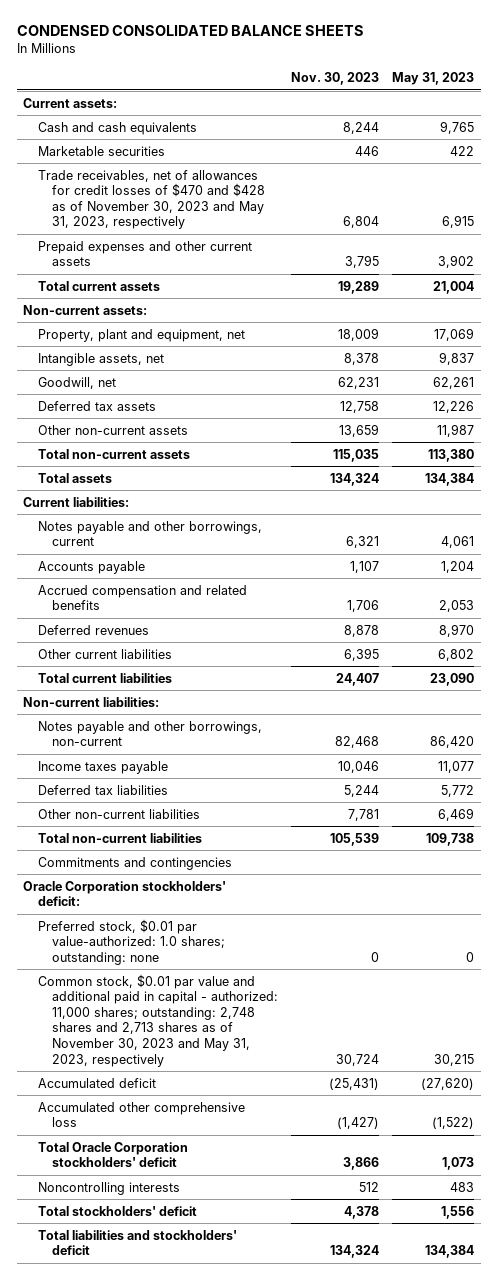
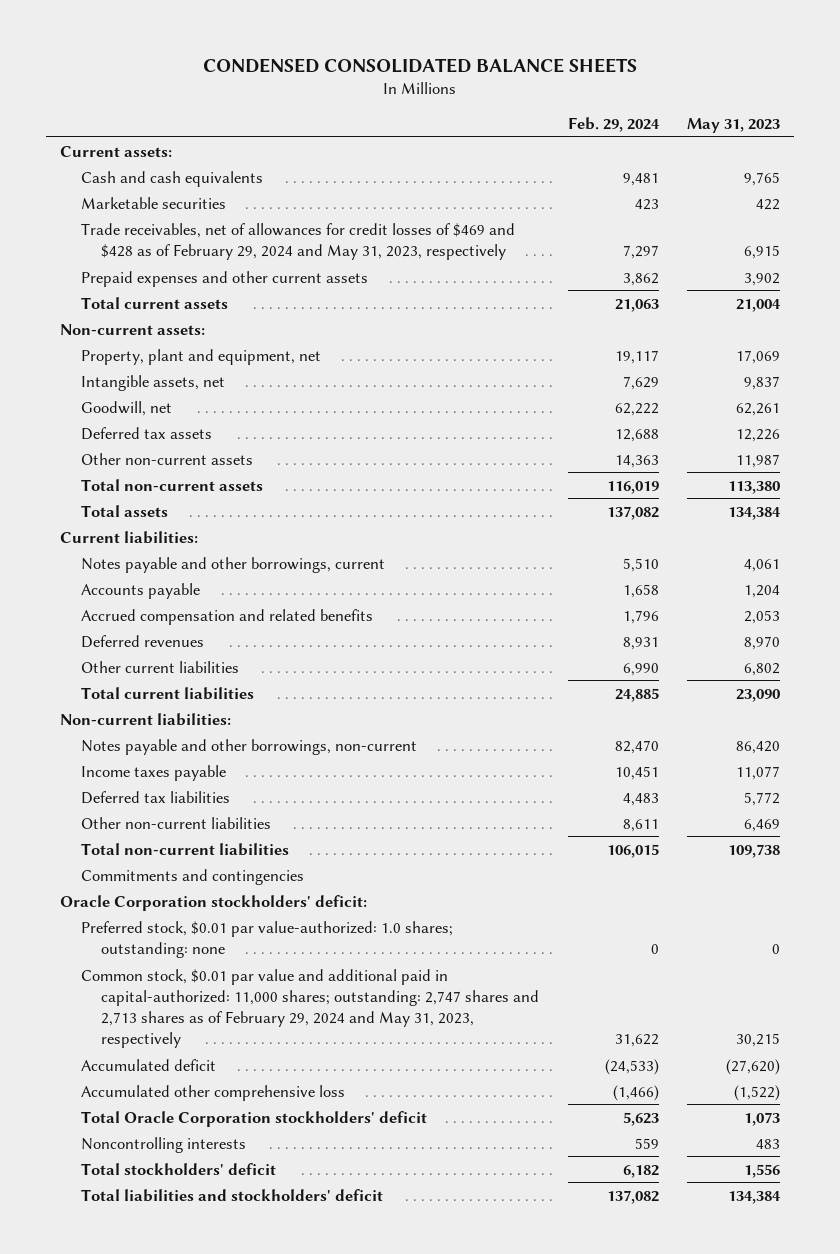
- | Nov. 30, 2023 | May 31, 2023
+ | Feb. 29, 2024 | May 31, 2023
- Trade receivables, net of allowances for credit losses of $470 and $428 as of November 30, 2023 and May 31, 2023, respectively | 6,804 | 6,915
+ Trade receivables, net of allowances for credit losses of $469 and $428 as of February 29, 2024 and May 31, 2023, respectively | 7,297 | 6,915
- Common stock, $0.01 par value and additional paid in capital - authorized: 11,000 shares; outstanding: 2,748 shares and 2,713 shares as of November 30, 2023 and May 31, 2023, respectively | 30,724 | 30,215
+ Common stock, $0.01 par value and additional paid in capital-authorized: 11,000 shares; outstanding: 2,747 shares and 2,713 shares as of February 29, 2024 and May 31, 2023, respectively | 31,622 | 30,215

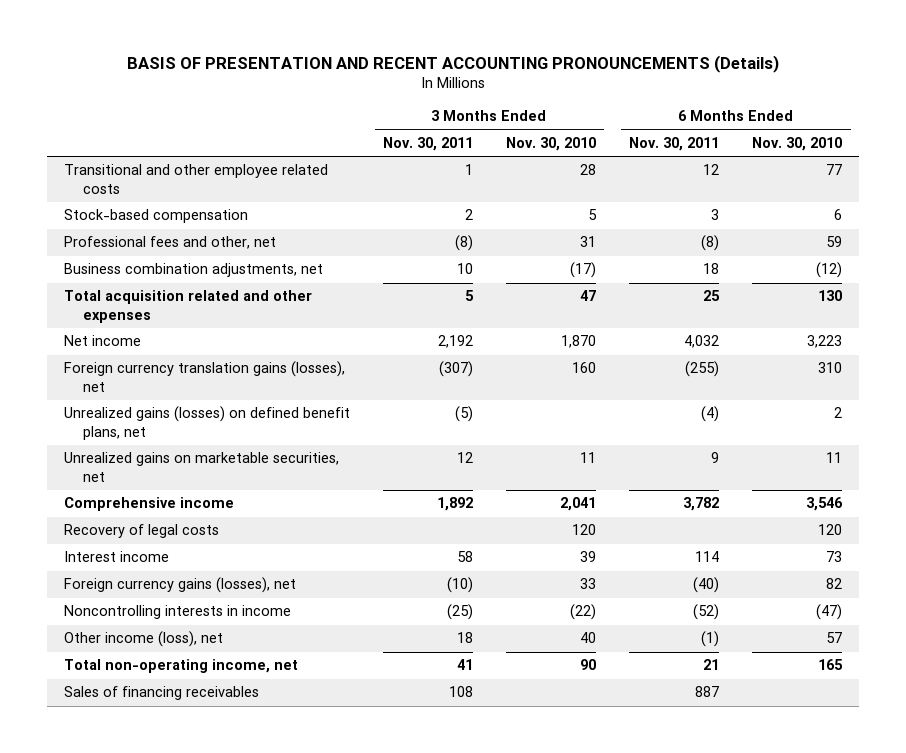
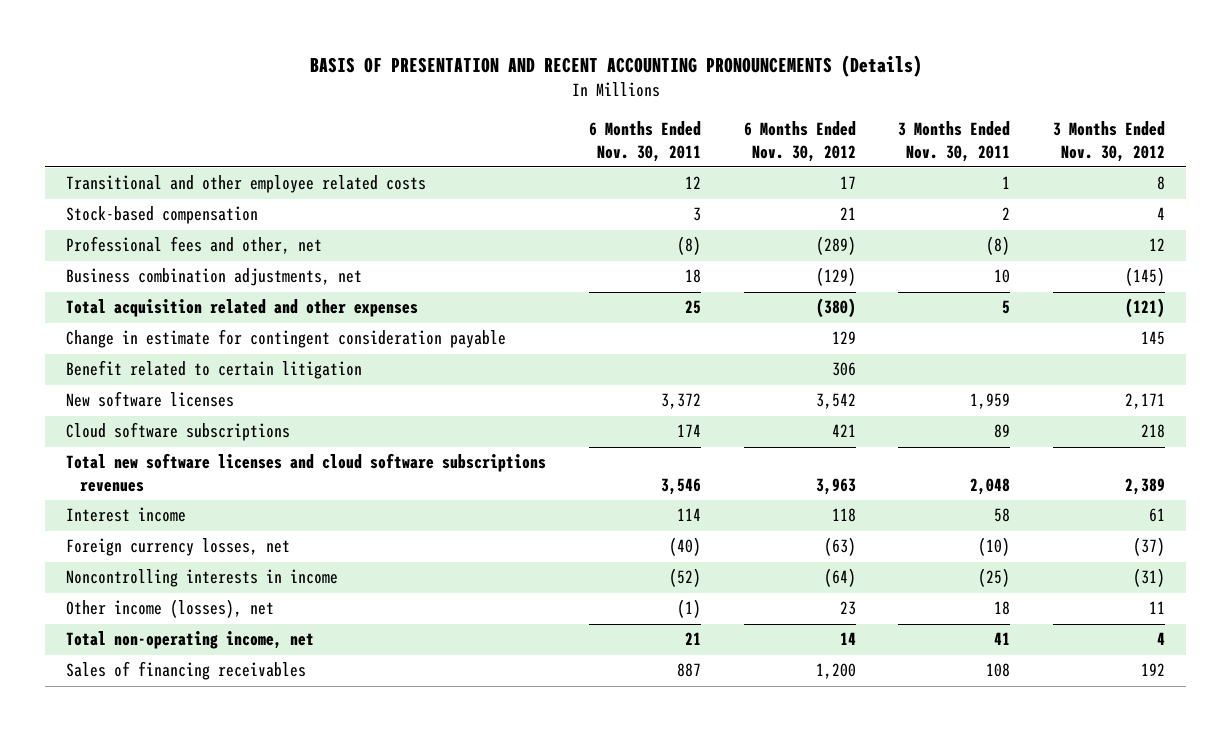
- | 3 Months Ended Nov. 30, 2011 | 3 Months Ended Nov. 30, 2010 | 6 Months Ended Nov. 30, 2011 | 6 Months Ended Nov. 30, 2010
+ | 6 Months Ended Nov. 30, 2011 | 6 Months Ended Nov. 30, 2012 | 3 Months Ended Nov. 30, 2011 | 3 Months Ended Nov. 30, 2012
- Net income | 2,192 | 1,870 | 4,032 | 3,223
- Foreign currency translation gains (losses), net | (307) | 160 | (255) | 310
- Unrealized gains (losses) on defined benefit plans, net | (5) | | (4) | 2
- Unrealized gains on marketable securities, net | 12 | 11 | 9 | 11
- Comprehensive income | 1,892 | 2,041 | 3,782 | 3,546
- Recovery of legal costs | | 120 | | 120
+ Change in estimate for contingent consideration payable | | 129 | | 145
+ Benefit related to certain litigation | | 306 | |
+ New software licenses | 3,372 | 3,542 | 1,959 | 2,171
+ Cloud software subscriptions | 174 | 421 | 89 | 218
+ Total new software licenses and cloud software subscriptions revenues | 3,546 | 3,963 | 2,048 | 2,389
- Foreign currency gains (losses), net | (10) | 33 | (40) | 82
+ Foreign currency losses, net | (40) | (63) | (10) | (37)
- Other income (loss), net | 18 | 40 | (1) | 57
+ Other income (losses), net | (1) | 23 | 18 | 11

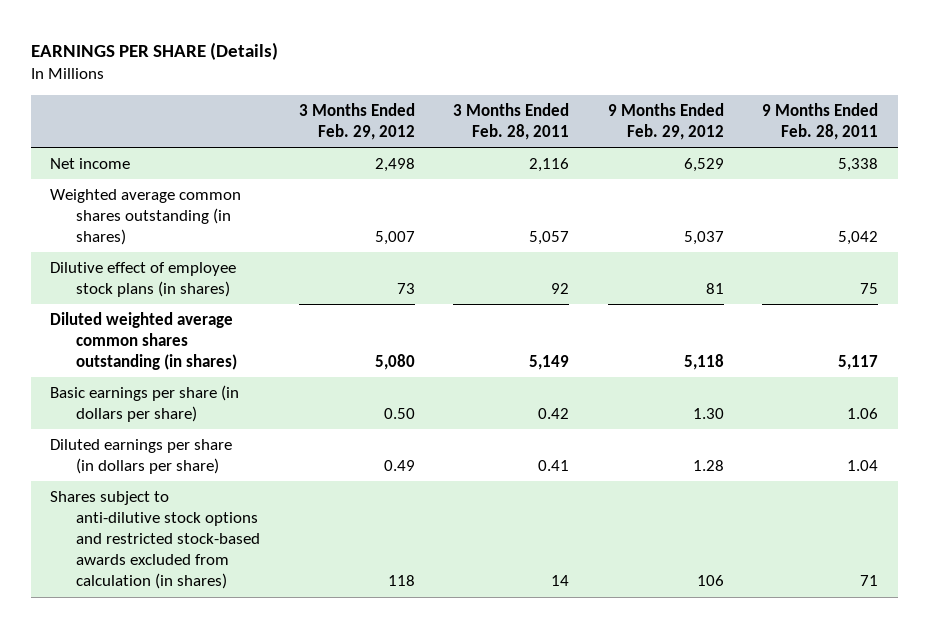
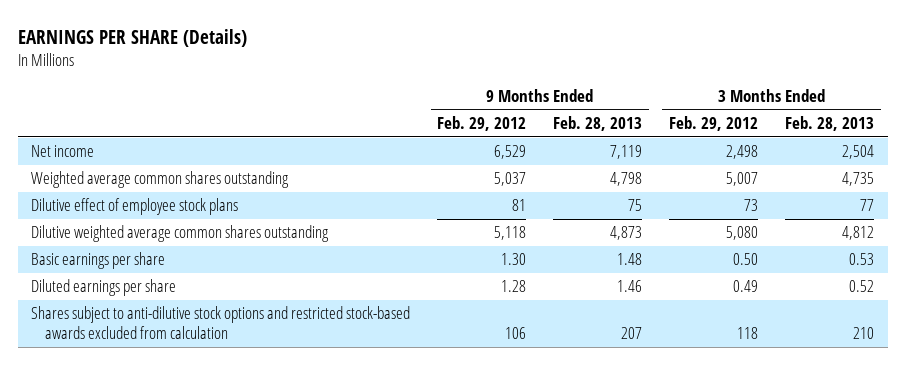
- | 3 Months Ended Feb. 29, 2012 | 3 Months Ended Feb. 28, 2011 | 9 Months Ended Feb. 29, 2012 | 9 Months Ended Feb. 28, 2011
+ | 9 Months Ended Feb. 29, 2012 | 9 Months Ended Feb. 28, 2013 | 3 Months Ended Feb. 29, 2012 | 3 Months Ended Feb. 28, 2013
- Weighted average common shares outstanding (in shares) | 5,007 | 5,057 | 5,037 | 5,042
- Dilutive effect of employee stock plans (in shares) | 73 | 92 | 81 | 75
- Diluted weighted average common shares outstanding (in shares) | 5,080 | 5,149 | 5,118 | 5,117
- Basic earnings per share (in dollars per share) | 0.50 | 0.42 | 1.30 | 1.06
- Diluted earnings per share (in dollars per share) | 0.49 | 0.41 | 1.28 | 1.04
- Shares subject to anti-dilutive stock options and restricted stock-based awards excluded from calculation (in shares) | 118 | 14 | 106 | 71
+ Weighted average common shares outstanding | 5,037 | 4,798 | 5,007 | 4,735
+ Dilutive effect of employee stock plans | 81 | 75 | 73 | 77
+ Dilutive weighted average common shares outstanding | 5,118 | 4,873 | 5,080 | 4,812
+ Basic earnings per share | 1.30 | 1.48 | 0.50 | 0.53
+ Diluted earnings per share | 1.28 | 1.46 | 0.49 | 0.52
+ Shares subject to anti-dilutive stock options and restricted stock-based awards excluded from calculation | 106 | 207 | 118 | 210

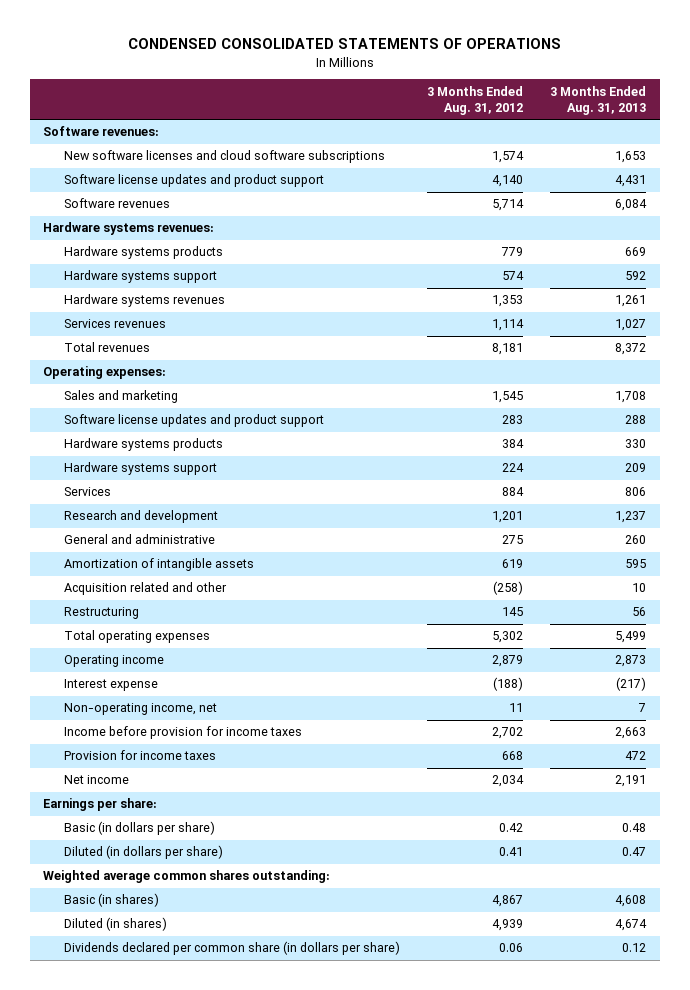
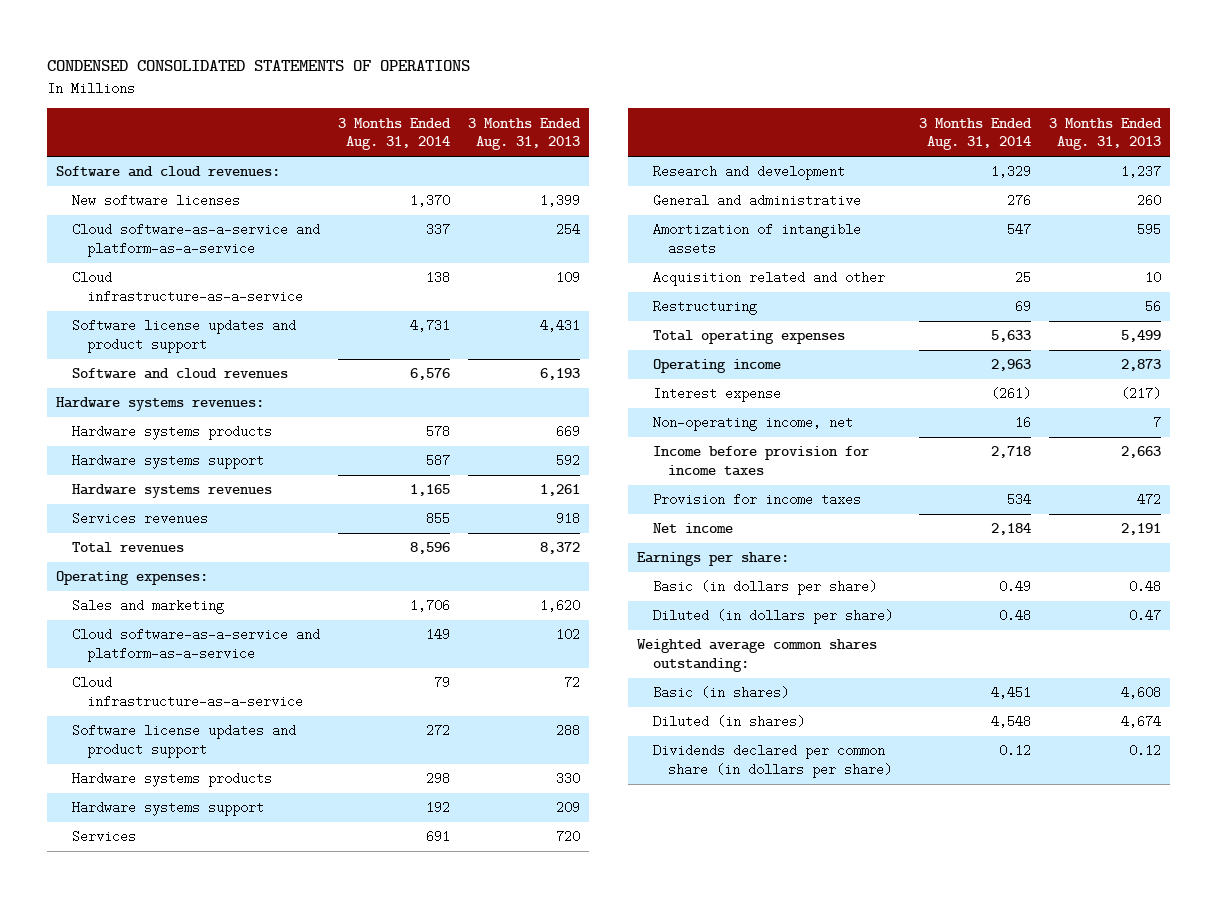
- | 3 Months Ended Aug. 31, 2012 | 3 Months Ended Aug. 31, 2013
+ | 3 Months Ended Aug. 31, 2014 | 3 Months Ended Aug. 31, 2013
- Software revenues:
- New software licenses and cloud software subscriptions | 1,574 | 1,653
+ Software and cloud revenues:
+ New software licenses | 1,370 | 1,399
+ Cloud software-as-a-service and platform-as-a-service | 337 | 254
+ Cloud infrastructure-as-a-service | 138 | 109
- Software revenues | 5,714 | 6,084
+ Software and cloud revenues | 6,576 | 6,193
- Services revenues | 1,114 | 1,027
+ Services revenues | 855 | 918
- Sales and marketing | 1,545 | 1,708
+ Sales and marketing | 1,706 | 1,620
+ Cloud software-as-a-service and platform-as-a-service | 149 | 102
+ Cloud infrastructure-as-a-service | 79 | 72
- Services | 884 | 806
+ Services | 691 | 720

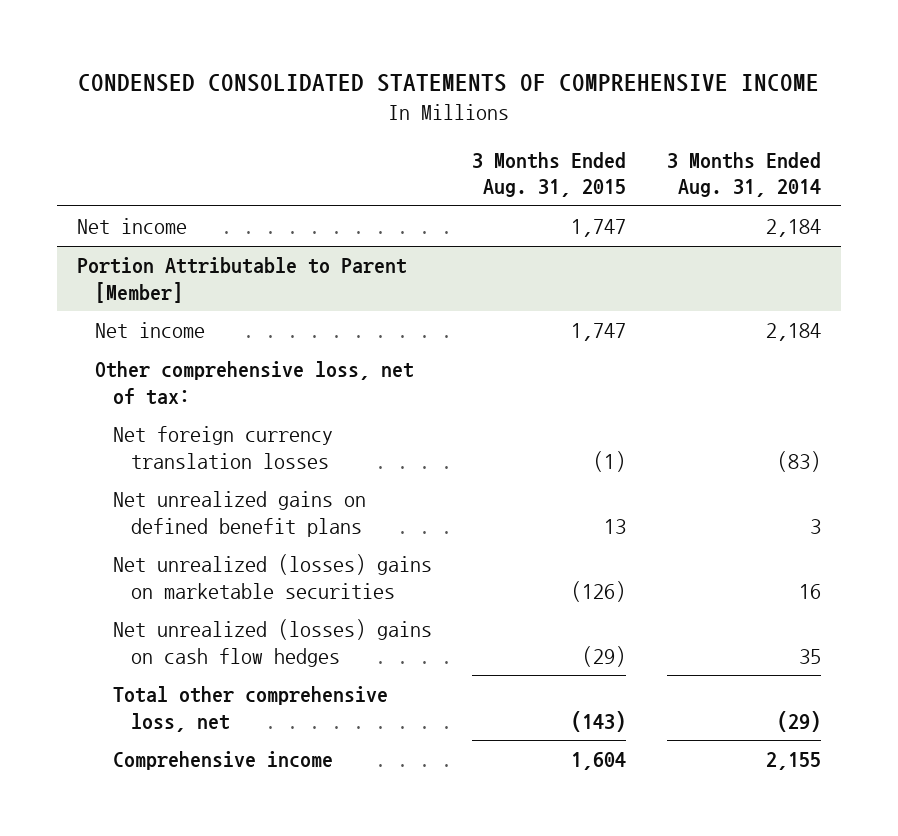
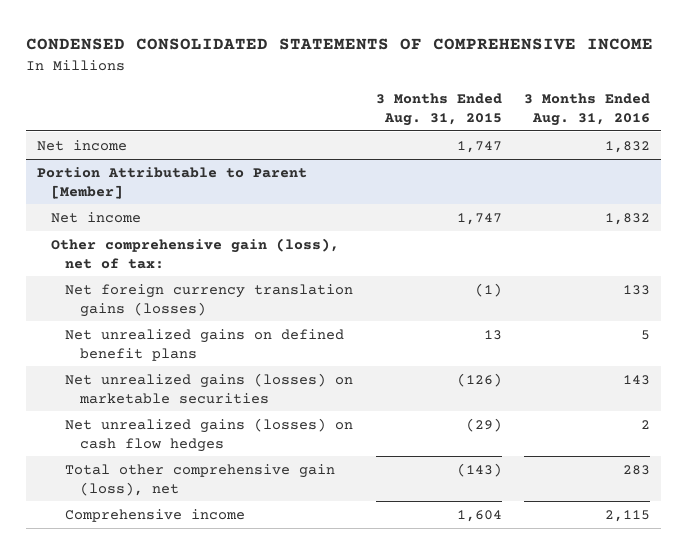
- | 3 Months Ended Aug. 31, 2015 | 3 Months Ended Aug. 31, 2014
+ | 3 Months Ended Aug. 31, 2015 | 3 Months Ended Aug. 31, 2016
@ Portion Attributable to Parent [Member]
- Other comprehensive loss, net of tax:
- Net foreign currency translation losses | (1) | (83)
+ Other comprehensive gain (loss), net of tax:
+ Net foreign currency translation gains (losses) | (1) | 133
- Net unrealized (losses) gains on marketable securities | (126) | 16
- Net unrealized (losses) gains on cash flow hedges | (29) | 35
- Total other comprehensive loss, net | (143) | (29)
+ Net unrealized gains (losses) on marketable securities | (126) | 143
+ Net unrealized gains (losses) on cash flow hedges | (29) | 2
+ Total other comprehensive gain (loss), net | (143) | 283

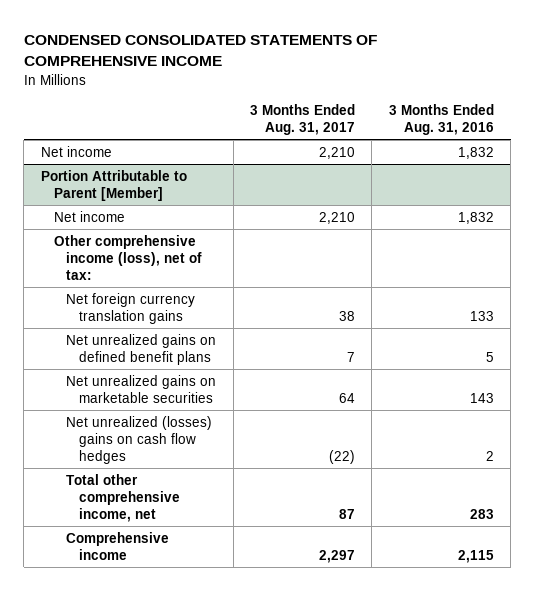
- | 3 Months Ended Aug. 31, 2015 | 3 Months Ended Aug. 31, 2016
+ | 3 Months Ended Aug. 31, 2017 | 3 Months Ended Aug. 31, 2016
@ Portion Attributable to Parent [Member]
- Other comprehensive gain (loss), net of tax:
- Net foreign currency translation gains (losses) | (1) | 133
+ Other comprehensive income (loss), net of tax:
+ Net foreign currency translation gains | 38 | 133
- Net unrealized gains (losses) on marketable securities | (126) | 143
- Net unrealized gains (losses) on cash flow hedges | (29) | 2
- Total other comprehensive gain (loss), net | (143) | 283
+ Net unrealized gains on marketable securities | 64 | 143
+ Net unrealized (losses) gains on cash flow hedges | (22) | 2
+ Total other comprehensive income, net | 87 | 283

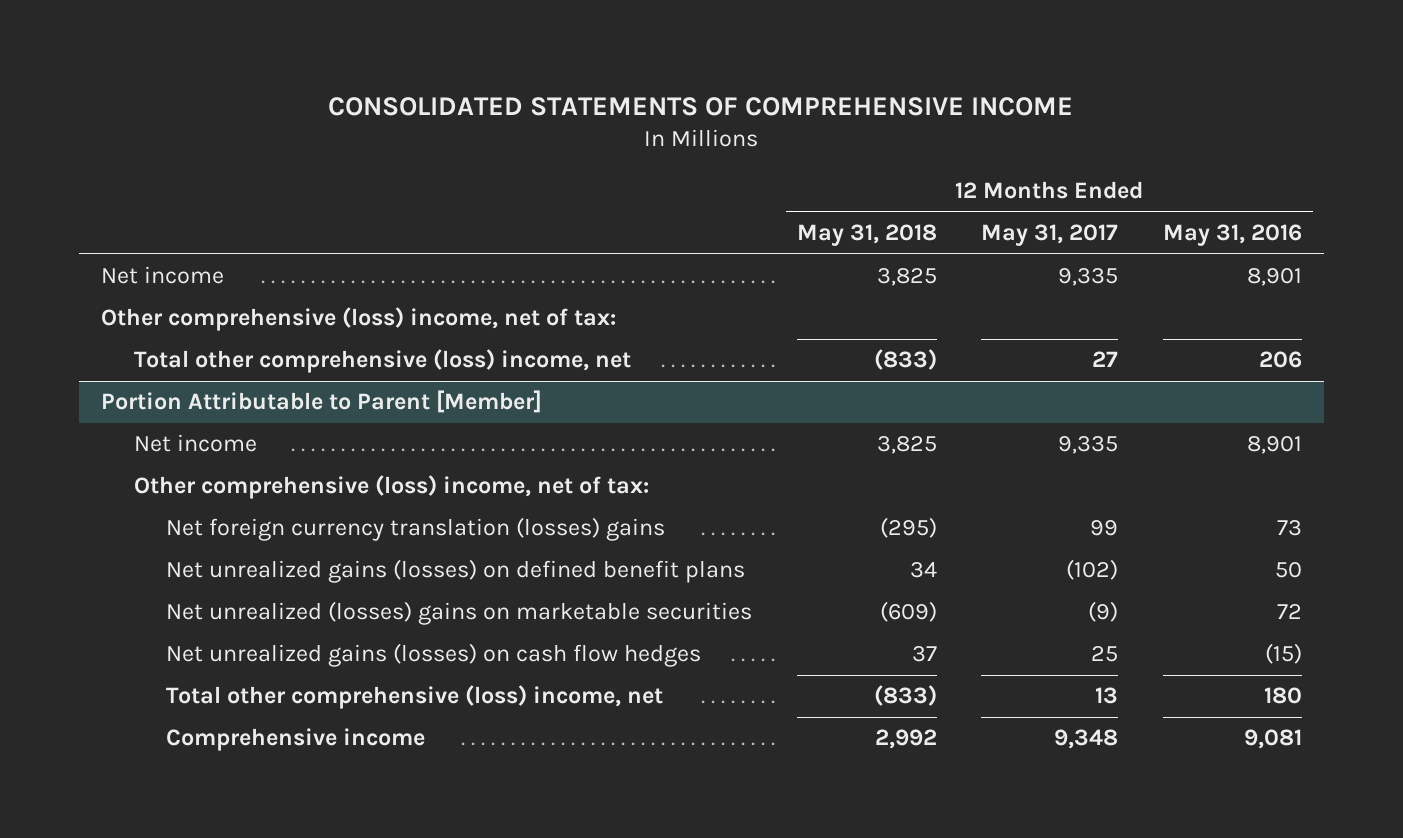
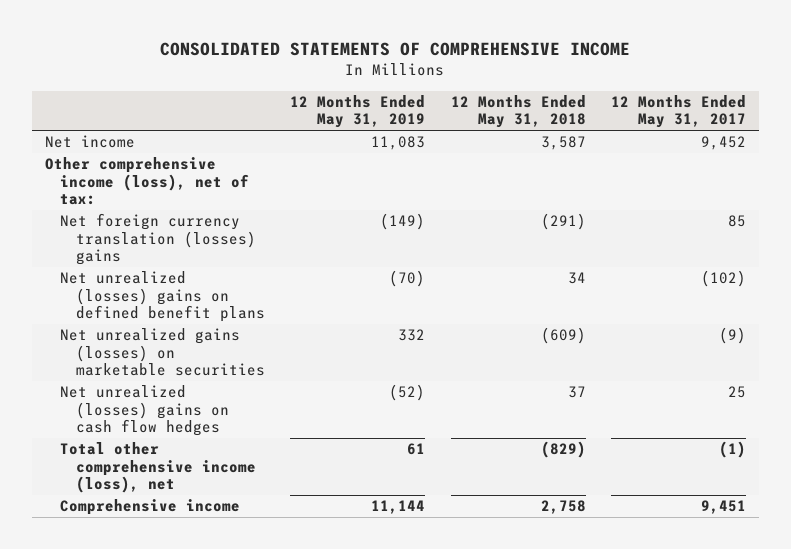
- | 12 Months Ended May 31, 2018 | 12 Months Ended May 31, 2017 | 12 Months Ended May 31, 2016
+ | 12 Months Ended May 31, 2019 | 12 Months Ended May 31, 2018 | 12 Months Ended May 31, 2017
- Net income | 3,825 | 9,335 | 8,901
- Other comprehensive (loss) income, net of tax:
- Total other comprehensive (loss) income, net | (833) | 27 | 206
- Portion Attributable to Parent [Member]
- Net income | 3,825 | 9,335 | 8,901
- Other comprehensive (loss) income, net of tax:
- Net foreign currency translation (losses) gains | (295) | 99 | 73
- Net unrealized gains (losses) on defined benefit plans | 34 | (102) | 50
- Net unrealized (losses) gains on marketable securities | (609) | (9) | 72
- Net unrealized gains (losses) on cash flow hedges | 37 | 25 | (15)
- Total other comprehensive (loss) income, net | (833) | 13 | 180
- Comprehensive income | 2,992 | 9,348 | 9,081
+ Net income | 11,083 | 3,587 | 9,452
+ Other comprehensive income (loss), net of tax:
+ Net foreign currency translation (losses) gains | (149) | (291) | 85
+ Net unrealized (losses) gains on defined benefit plans | (70) | 34 | (102)
+ Net unrealized gains (losses) on marketable securities | 332 | (609) | (9)
+ Net unrealized (losses) gains on cash flow hedges | (52) | 37 | 25
+ Total other comprehensive income (loss), net | 61 | (829) | (1)
+ Comprehensive income | 11,144 | 2,758 | 9,451

